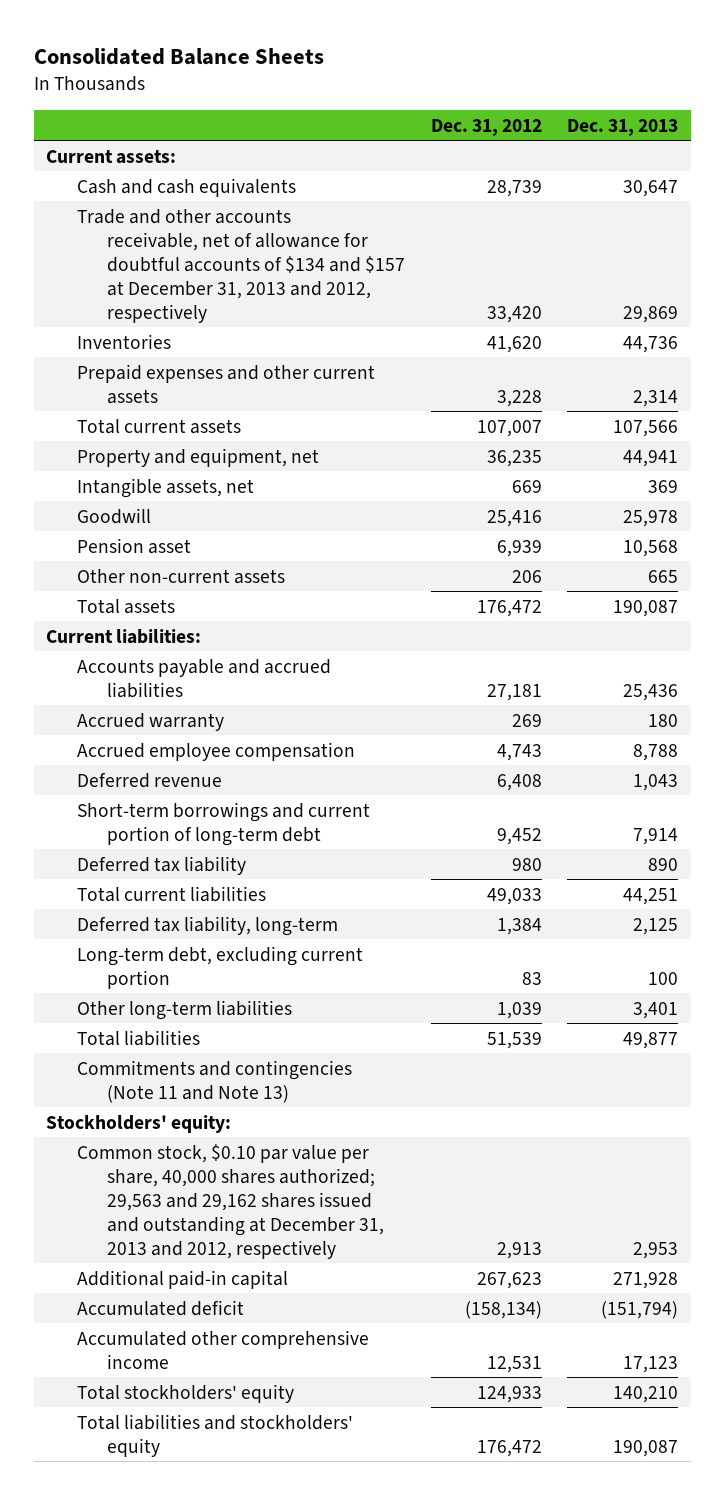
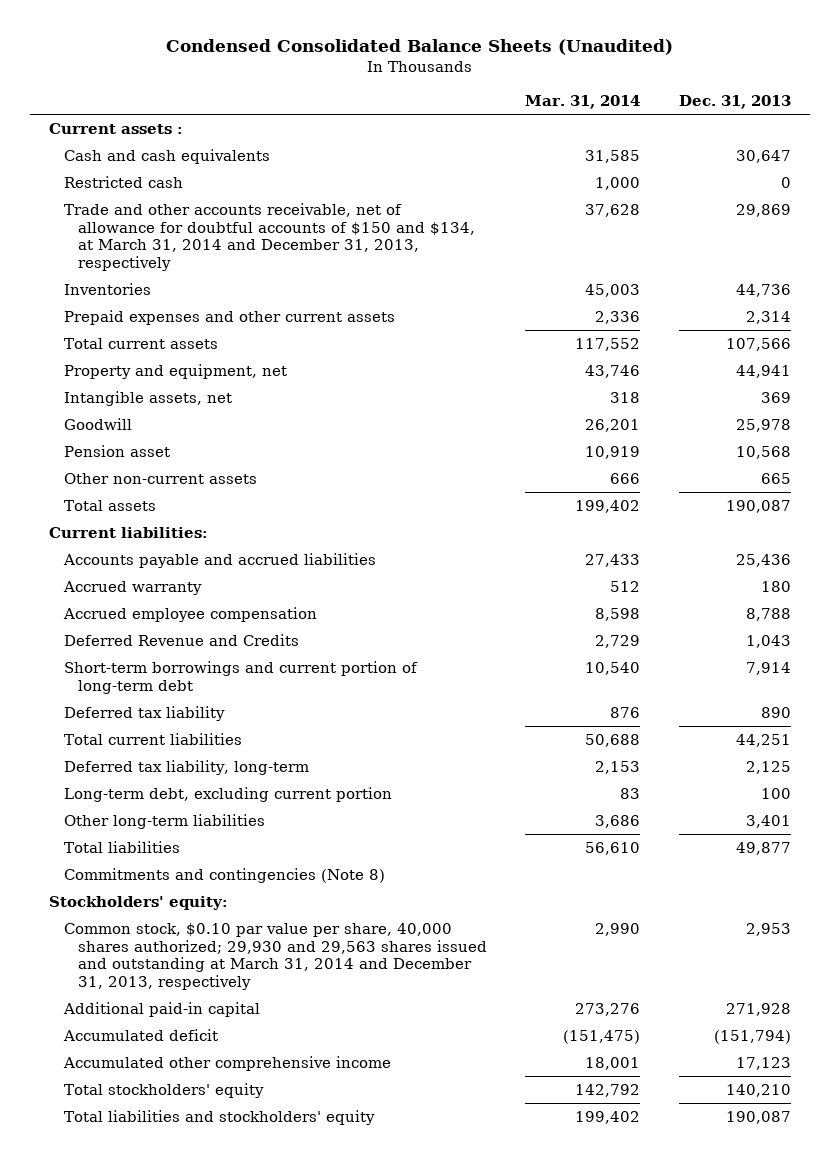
- Consolidated Balance Sheets
+ Condensed Consolidated Balance Sheets (Unaudited)
- | Dec. 31, 2012 | Dec. 31, 2013
+ | Mar. 31, 2014 | Dec. 31, 2013
- Current assets:
+ Current assets :
- Trade and other accounts receivable, net of allowance for doubtful accounts of $134 and $157 at December 31, 2013 and 2012, respectively | 33,420 | 29,869
+ Restricted cash | 1,000 | 0
+ Trade and other accounts receivable, net of allowance for doubtful accounts of $150 and $134, at March 31, 2014 and December 31, 2013, respectively | 37,628 | 29,869
- Deferred revenue | 6,408 | 1,043
+ Deferred Revenue and Credits | 2,729 | 1,043
- Commitments and contingencies (Note 11 and Note 13)
+ Commitments and contingencies (Note 8)
- Common stock, $0.10 par value per share, 40,000 shares authorized; 29,563 and 29,162 shares issued and outstanding at December 31, 2013 and 2012, respectively | 2,913 | 2,953
+ Common stock, $0.10 par value per share, 40,000 shares authorized; 29,930 and 29,563 shares issued and outstanding at March 31, 2014 and December 31, 2013, respectively | 2,990 | 2,953

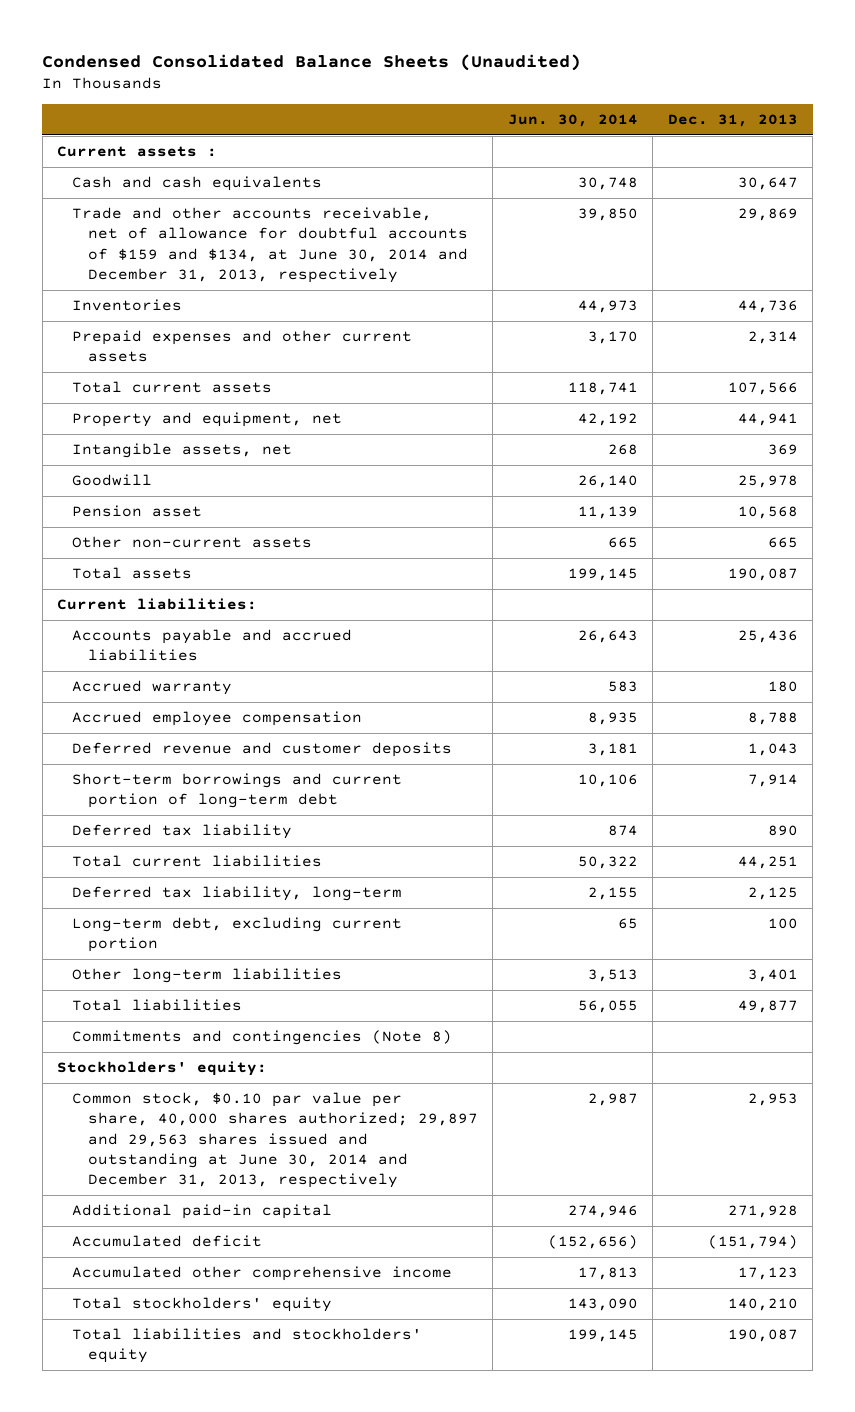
- | Mar. 31, 2014 | Dec. 31, 2013
+ | Jun. 30, 2014 | Dec. 31, 2013
- Restricted cash | 1,000 | 0
- Trade and other accounts receivable, net of allowance for doubtful accounts of $150 and $134, at March 31, 2014 and December 31, 2013, respectively | 37,628 | 29,869
+ Trade and other accounts receivable, net of allowance for doubtful accounts of $159 and $134, at June 30, 2014 and December 31, 2013, respectively | 39,850 | 29,869
- Deferred Revenue and Credits | 2,729 | 1,043
+ Deferred revenue and customer deposits | 3,181 | 1,043
- Common stock, $0.10 par value per share, 40,000 shares authorized; 29,930 and 29,563 shares issued and outstanding at March 31, 2014 and December 31, 2013, respectively | 2,990 | 2,953
+ Common stock, $0.10 par value per share, 40,000 shares authorized; 29,897 and 29,563 shares issued and outstanding at June 30, 2014 and December 31, 2013, respectively | 2,987 | 2,953

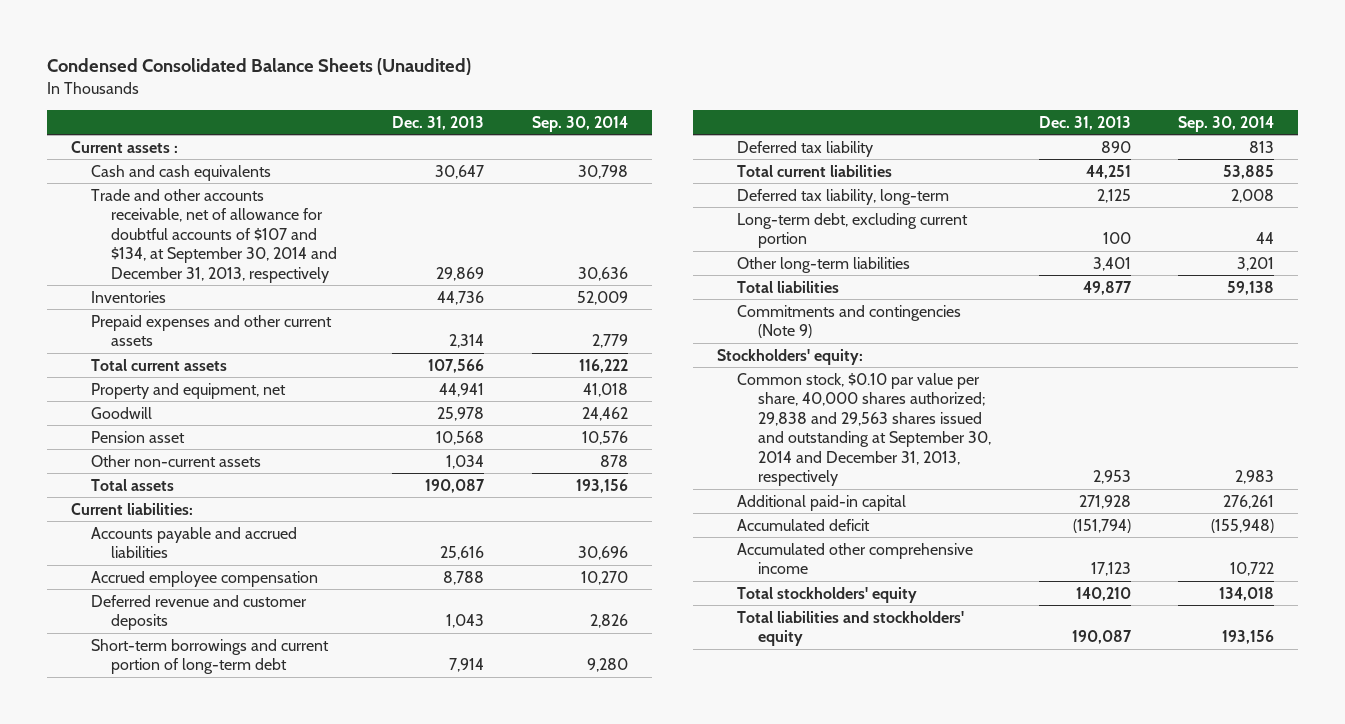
- | Jun. 30, 2014 | Dec. 31, 2013
+ | Dec. 31, 2013 | Sep. 30, 2014
- Trade and other accounts receivable, net of allowance for doubtful accounts of $159 and $134, at June 30, 2014 and December 31, 2013, respectively | 39,850 | 29,869
+ Trade and other accounts receivable, net of allowance for doubtful accounts of $107 and $134, at September 30, 2014 and December 31, 2013, respectively | 29,869 | 30,636
- Intangible assets, net | 268 | 369
- Other non-current assets | 665 | 665
+ Other non-current assets | 1,034 | 878
- Accounts payable and accrued liabilities | 26,643 | 25,436
- Accrued warranty | 583 | 180
+ Accounts payable and accrued liabilities | 25,616 | 30,696
- Commitments and contingencies (Note 8)
+ Commitments and contingencies (Note 9)
- Common stock, $0.10 par value per share, 40,000 shares authorized; 29,897 and 29,563 shares issued and outstanding at June 30, 2014 and December 31, 2013, respectively | 2,987 | 2,953
+ Common stock, $0.10 par value per share, 40,000 shares authorized; 29,838 and 29,563 shares issued and outstanding at September 30, 2014 and December 31, 2013, respectively | 2,953 | 2,983

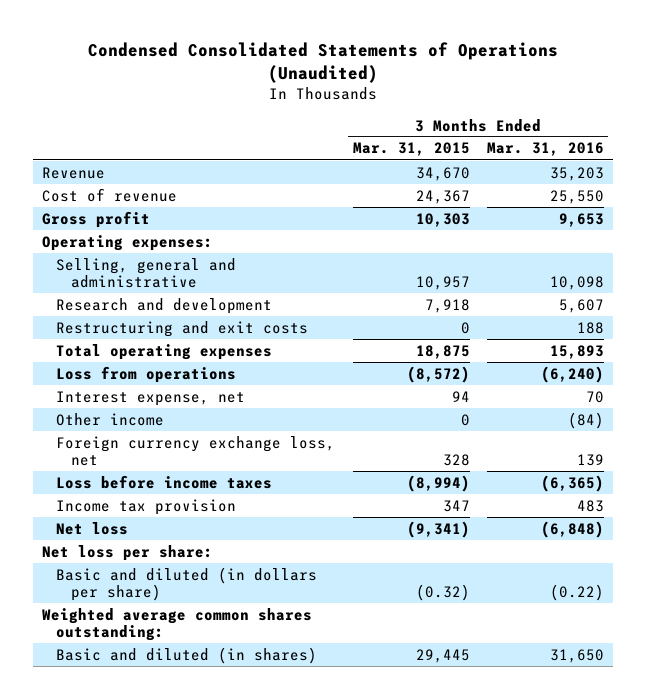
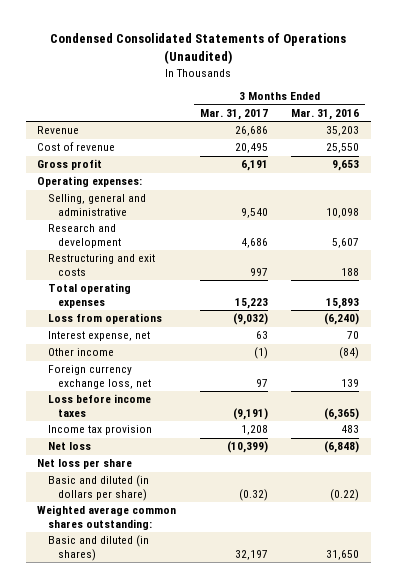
- | 3 Months Ended Mar. 31, 2015 | 3 Months Ended Mar. 31, 2016
+ | 3 Months Ended Mar. 31, 2017 | 3 Months Ended Mar. 31, 2016
- Net loss per share:
+ Net loss per share

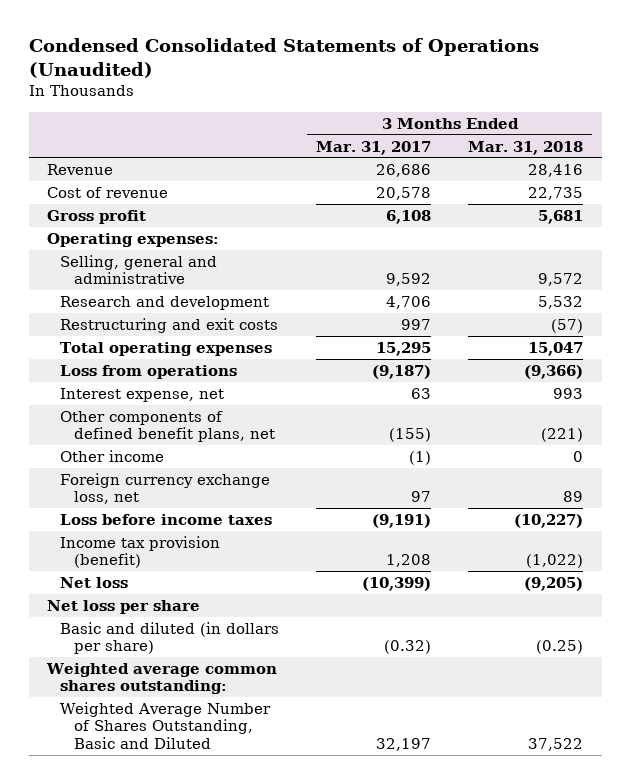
- | 3 Months Ended Mar. 31, 2017 | 3 Months Ended Mar. 31, 2016
+ | 3 Months Ended Mar. 31, 2017 | 3 Months Ended Mar. 31, 2018
- Cost of revenue | 20,495 | 25,550
- Gross profit | 6,191 | 9,653
+ Cost of revenue | 20,578 | 22,735
+ Gross profit | 6,108 | 5,681
- Selling, general and administrative | 9,540 | 10,098
- Research and development | 4,686 | 5,607
+ Selling, general and administrative | 9,592 | 9,572
+ Research and development | 4,706 | 5,532
- Total operating expenses | 15,223 | 15,893
- Loss from operations | (9,032) | (6,240)
+ Total operating expenses | 15,295 | 15,047
+ Loss from operations | (9,187) | (9,366)
+ Other components of defined benefit plans, net | (155) | (221)
- Income tax provision | 1,208 | 483
+ Income tax provision (benefit) | 1,208 | (1,022)
- Basic and diluted (in shares) | 32,197 | 31,650
+ Weighted Average Number of Shares Outstanding, Basic and Diluted | 32,197 | 37,522

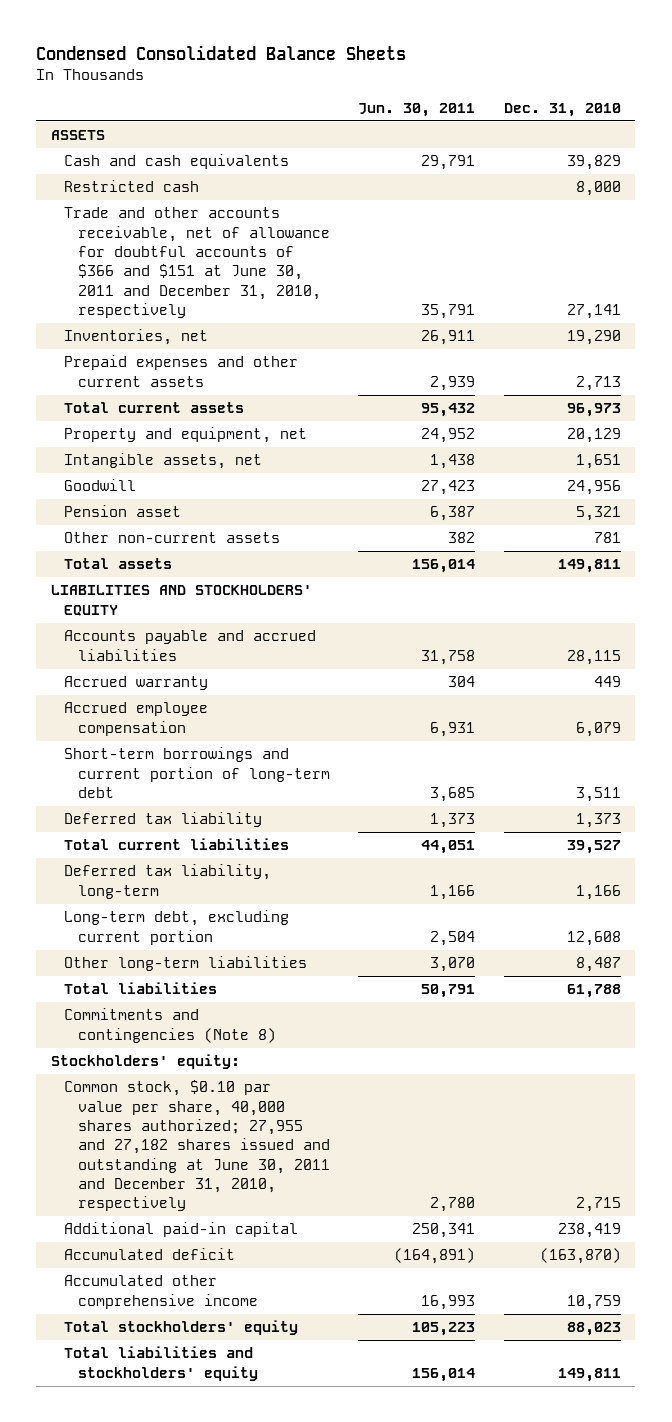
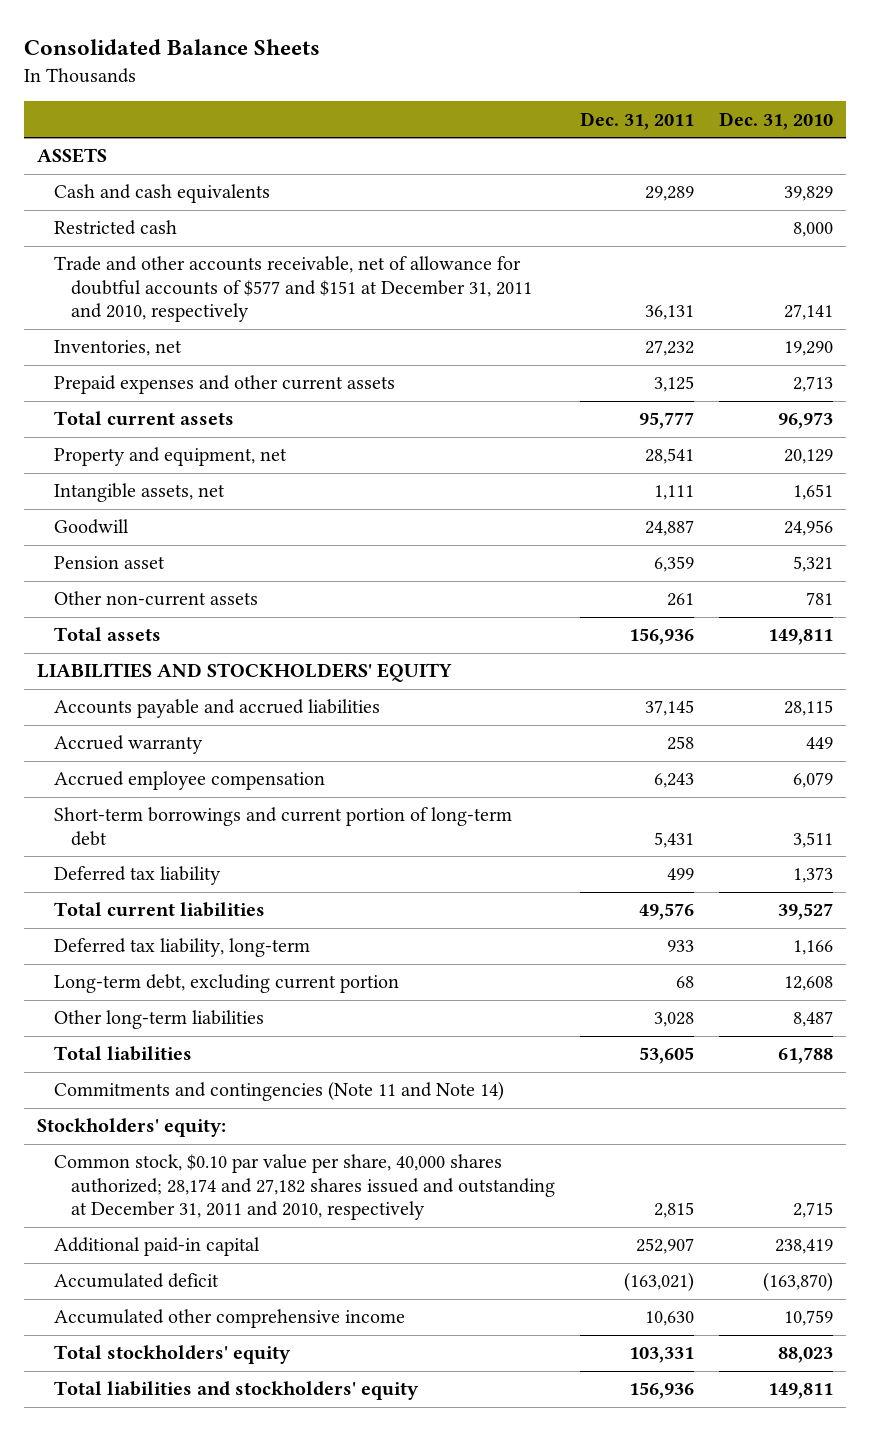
- Condensed Consolidated Balance Sheets
+ Consolidated Balance Sheets
- | Jun. 30, 2011 | Dec. 31, 2010
+ | Dec. 31, 2011 | Dec. 31, 2010
- Trade and other accounts receivable, net of allowance for doubtful accounts of $366 and $151 at June 30, 2011 and December 31, 2010, respectively | 35,791 | 27,141
+ Trade and other accounts receivable, net of allowance for doubtful accounts of $577 and $151 at December 31, 2011 and 2010, respectively | 36,131 | 27,141
- Commitments and contingencies (Note 8)
+ Commitments and contingencies (Note 11 and Note 14)
- Common stock, $0.10 par value per share, 40,000 shares authorized; 27,955 and 27,182 shares issued and outstanding at June 30, 2011 and December 31, 2010, respectively | 2,780 | 2,715
+ Common stock, $0.10 par value per share, 40,000 shares authorized; 28,174 and 27,182 shares issued and outstanding at December 31, 2011 and 2010, respectively | 2,815 | 2,715

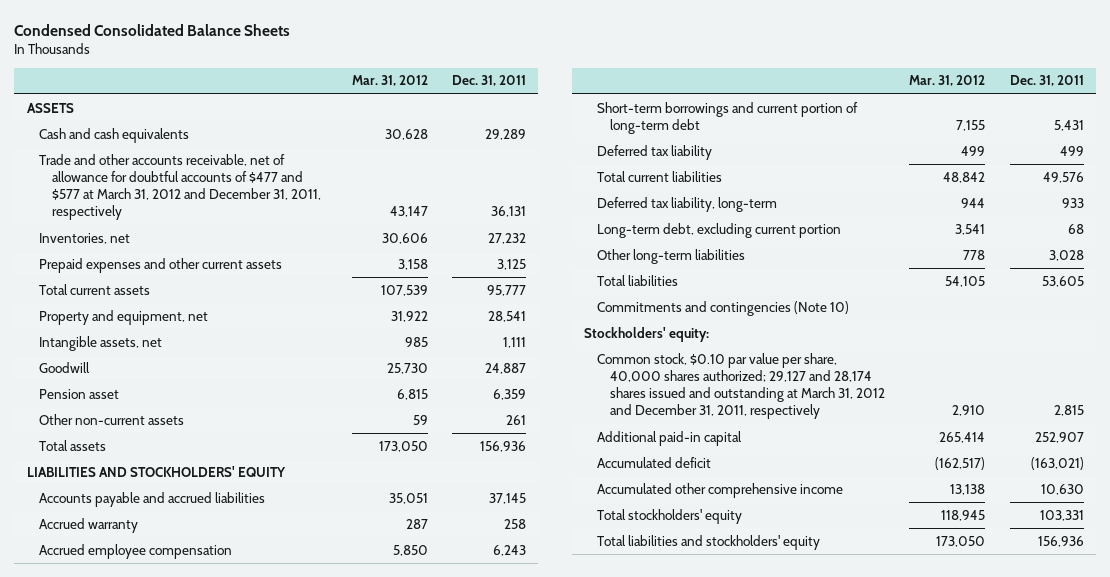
- Consolidated Balance Sheets
+ Condensed Consolidated Balance Sheets
- | Dec. 31, 2011 | Dec. 31, 2010
+ | Mar. 31, 2012 | Dec. 31, 2011
- Restricted cash | | 8,000
- Trade and other accounts receivable, net of allowance for doubtful accounts of $577 and $151 at December 31, 2011 and 2010, respectively | 36,131 | 27,141
+ Trade and other accounts receivable, net of allowance for doubtful accounts of $477 and $577 at March 31, 2012 and December 31, 2011, respectively | 43,147 | 36,131
- Commitments and contingencies (Note 11 and Note 14)
+ Commitments and contingencies (Note 10)
- Common stock, $0.10 par value per share, 40,000 shares authorized; 28,174 and 27,182 shares issued and outstanding at December 31, 2011 and 2010, respectively | 2,815 | 2,715
+ Common stock, $0.10 par value per share, 40,000 shares authorized; 29,127 and 28,174 shares issued and outstanding at March 31, 2012 and December 31, 2011, respectively | 2,910 | 2,815

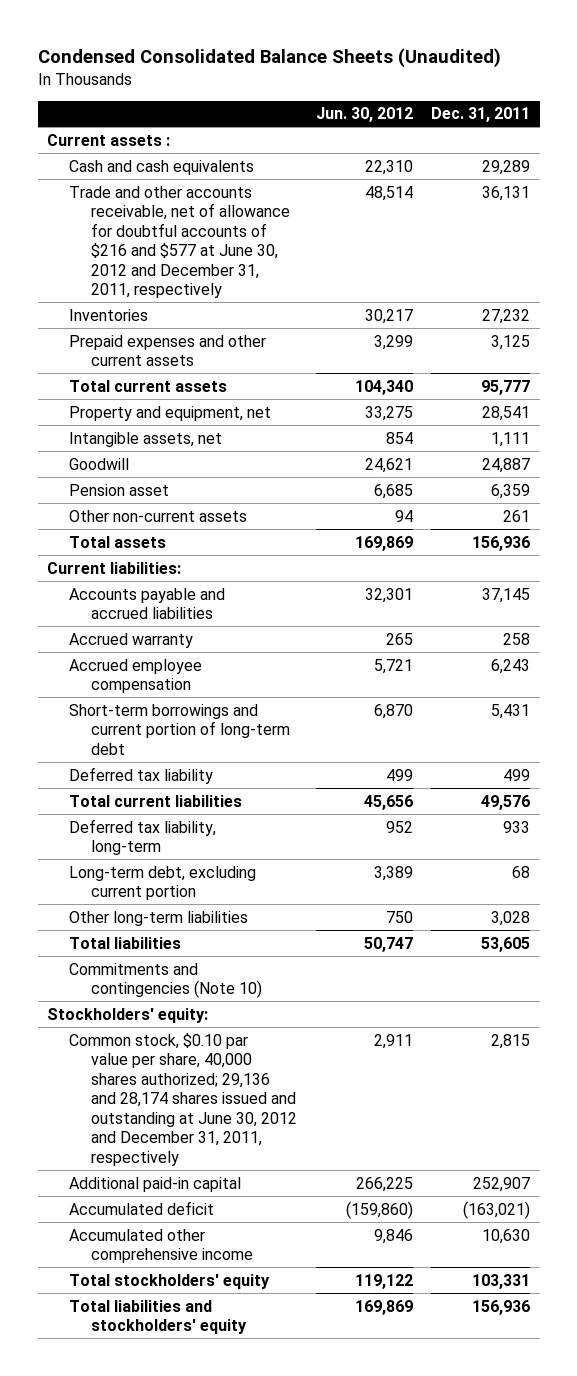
- Condensed Consolidated Balance Sheets
+ Condensed Consolidated Balance Sheets (Unaudited)
- | Mar. 31, 2012 | Dec. 31, 2011
+ | Jun. 30, 2012 | Dec. 31, 2011
- ASSETS
+ Current assets :
- Trade and other accounts receivable, net of allowance for doubtful accounts of $477 and $577 at March 31, 2012 and December 31, 2011, respectively | 43,147 | 36,131
- Inventories, net | 30,606 | 27,232
+ Trade and other accounts receivable, net of allowance for doubtful accounts of $216 and $577 at June 30, 2012 and December 31, 2011, respectively | 48,514 | 36,131
+ Inventories | 30,217 | 27,232
- LIABILITIES AND STOCKHOLDERS' EQUITY
+ Current liabilities:
- Common stock, $0.10 par value per share, 40,000 shares authorized; 29,127 and 28,174 shares issued and outstanding at March 31, 2012 and December 31, 2011, respectively | 2,910 | 2,815
+ Common stock, $0.10 par value per share, 40,000 shares authorized; 29,136 and 28,174 shares issued and outstanding at June 30, 2012 and December 31, 2011, respectively | 2,911 | 2,815

